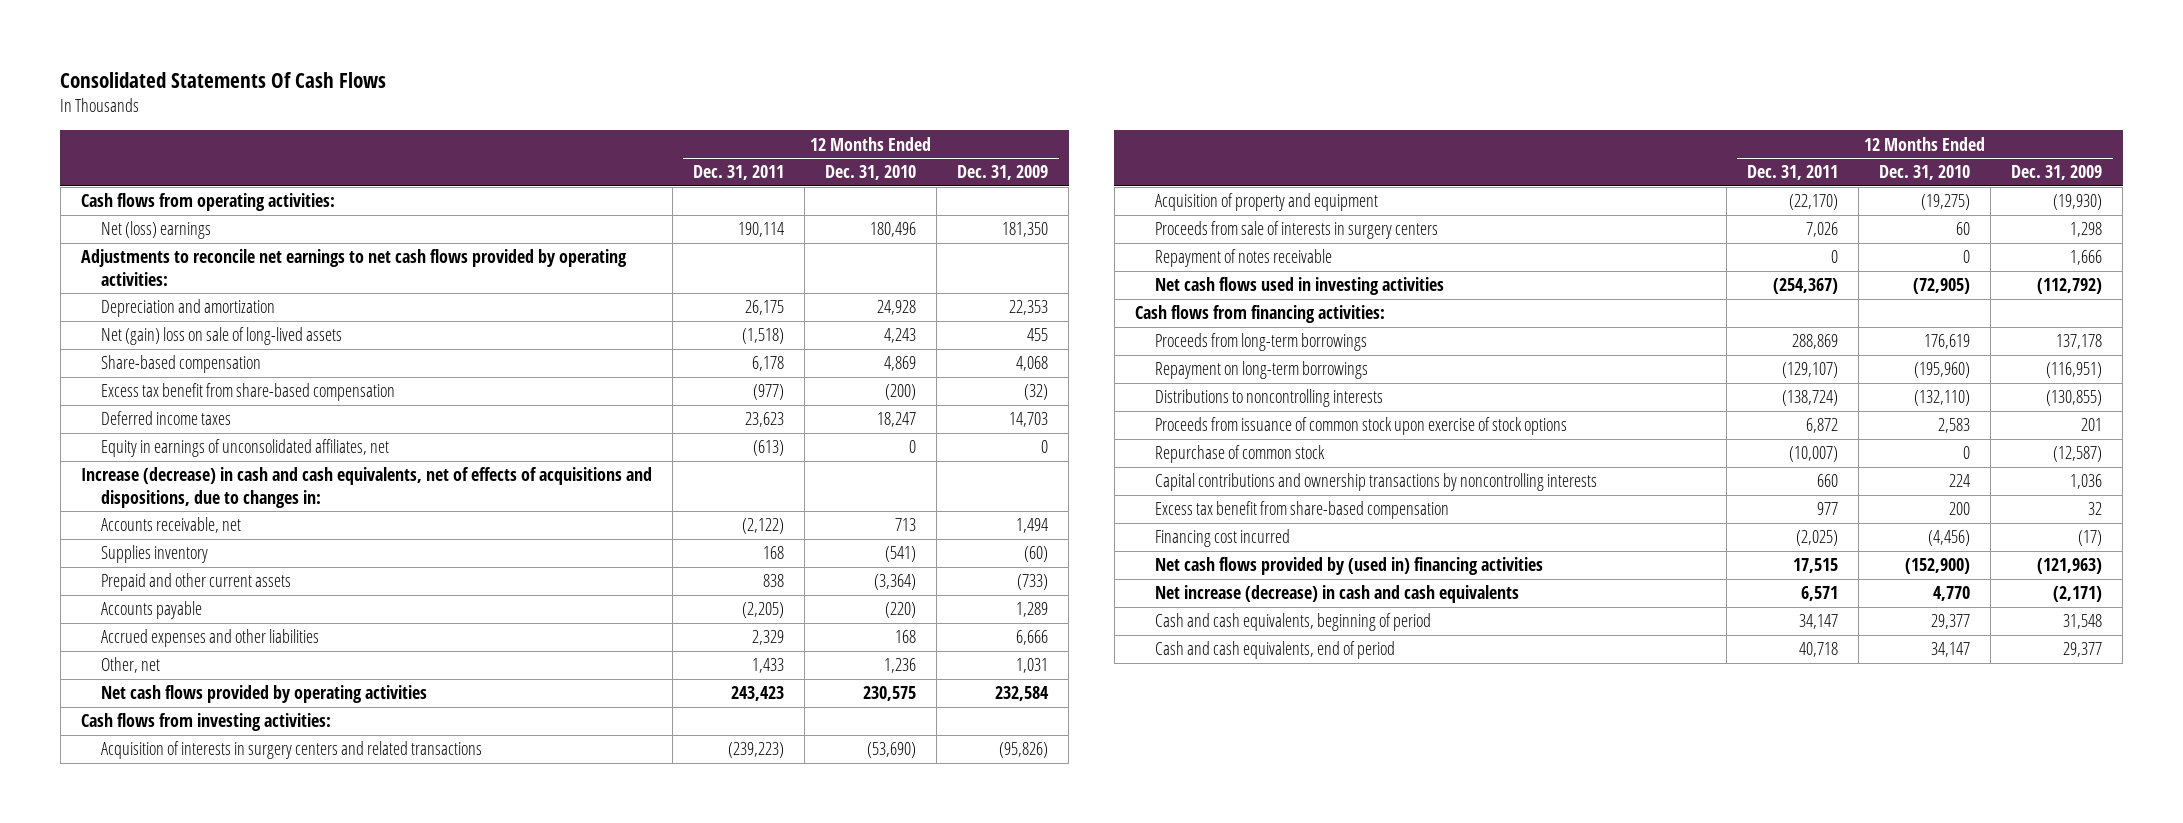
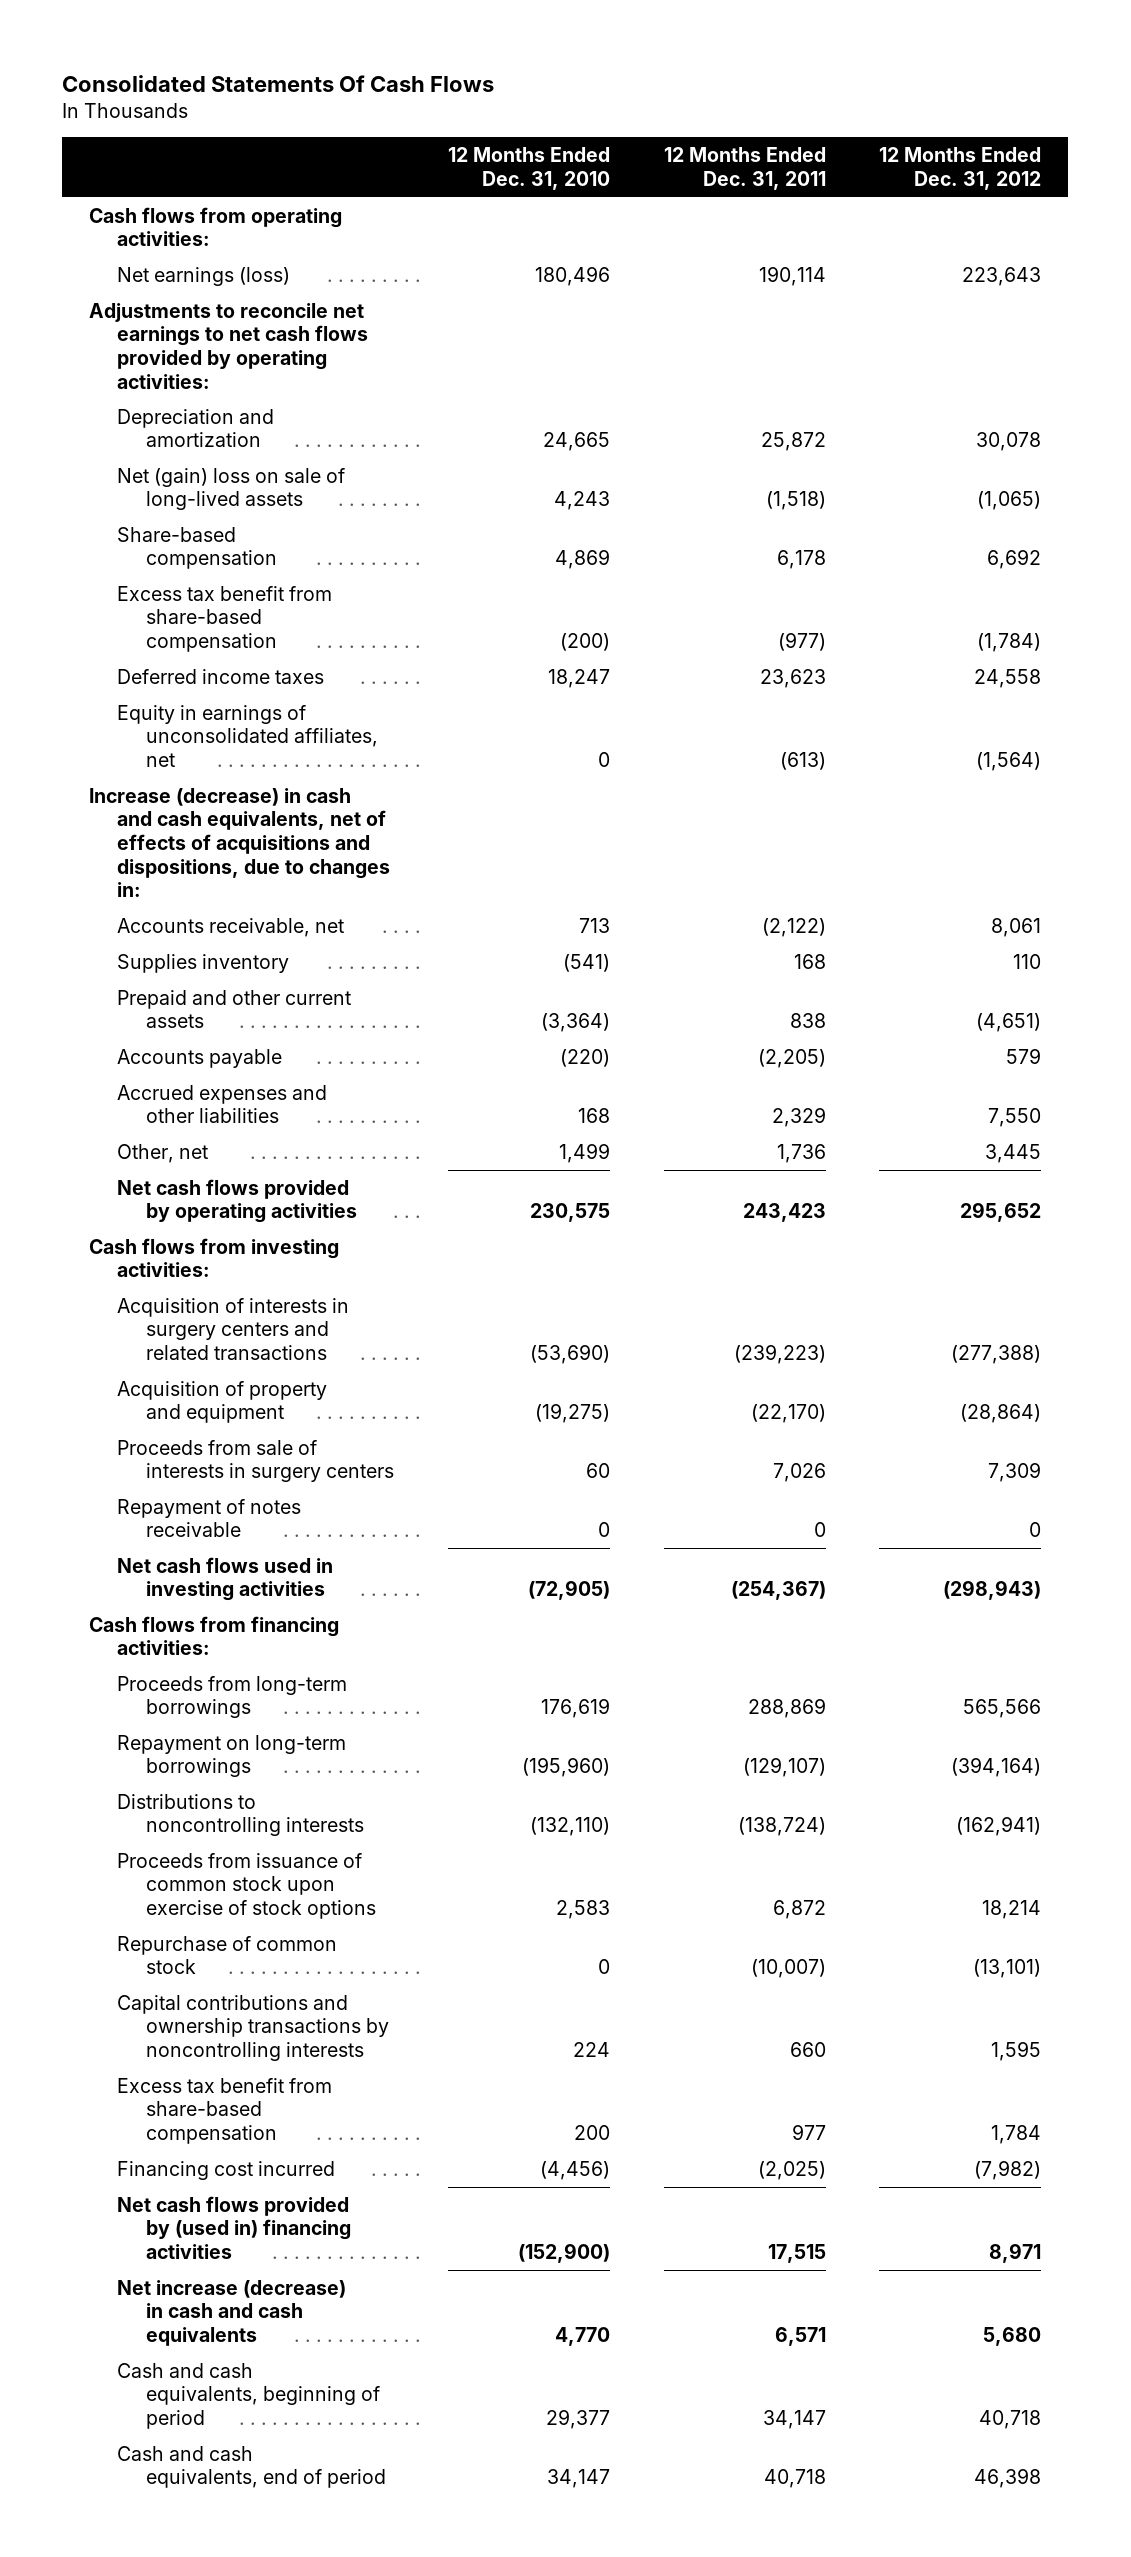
- | 12 Months Ended Dec. 31, 2011 | 12 Months Ended Dec. 31, 2010 | 12 Months Ended Dec. 31, 2009
+ | 12 Months Ended Dec. 31, 2010 | 12 Months Ended Dec. 31, 2011 | 12 Months Ended Dec. 31, 2012
- Net (loss) earnings | 190,114 | 180,496 | 181,350
+ Net earnings (loss) | 180,496 | 190,114 | 223,643
- Depreciation and amortization | 26,175 | 24,928 | 22,353
+ Depreciation and amortization | 24,665 | 25,872 | 30,078
- Other, net | 1,433 | 1,236 | 1,031
+ Other, net | 1,499 | 1,736 | 3,445

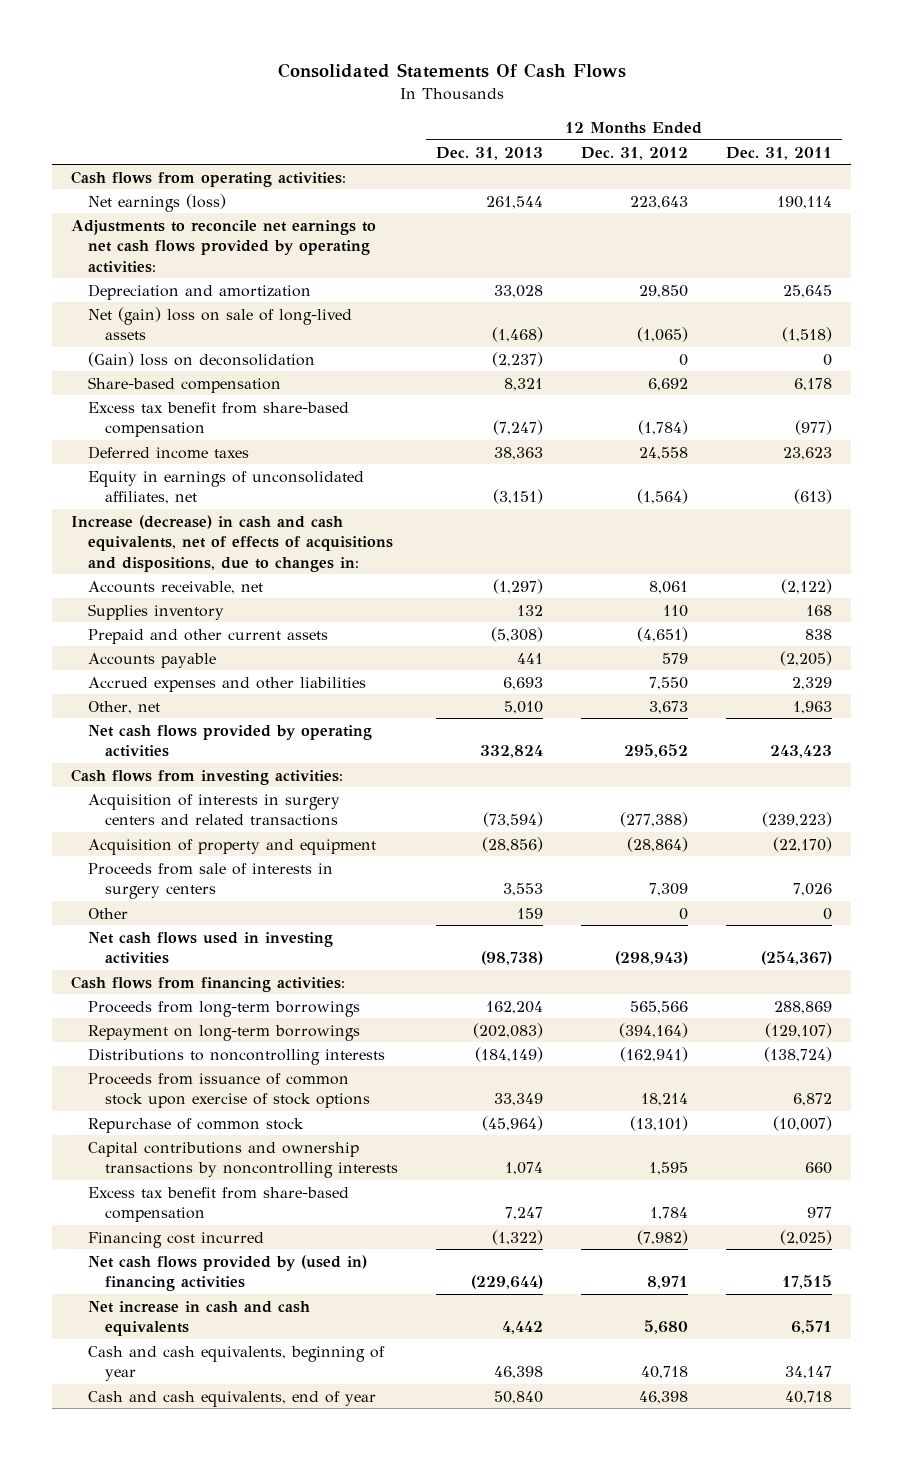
- | 12 Months Ended Dec. 31, 2010 | 12 Months Ended Dec. 31, 2011 | 12 Months Ended Dec. 31, 2012
+ | 12 Months Ended Dec. 31, 2013 | 12 Months Ended Dec. 31, 2012 | 12 Months Ended Dec. 31, 2011
- Depreciation and amortization | 24,665 | 25,872 | 30,078
+ Depreciation and amortization | 33,028 | 29,850 | 25,645
+ (Gain) loss on deconsolidation | (2,237) | 0 | 0
- Other, net | 1,499 | 1,736 | 3,445
+ Other, net | 5,010 | 3,673 | 1,963
- Repayment of notes receivable | 0 | 0 | 0
+ Other | 159 | 0 | 0
- Net increase (decrease) in cash and cash equivalents | 4,770 | 6,571 | 5,680
- Cash and cash equivalents, beginning of period | 29,377 | 34,147 | 40,718
- Cash and cash equivalents, end of period | 34,147 | 40,718 | 46,398
+ Net increase in cash and cash equivalents | 4,442 | 5,680 | 6,571
+ Cash and cash equivalents, beginning of year | 46,398 | 40,718 | 34,147
+ Cash and cash equivalents, end of year | 50,840 | 46,398 | 40,718

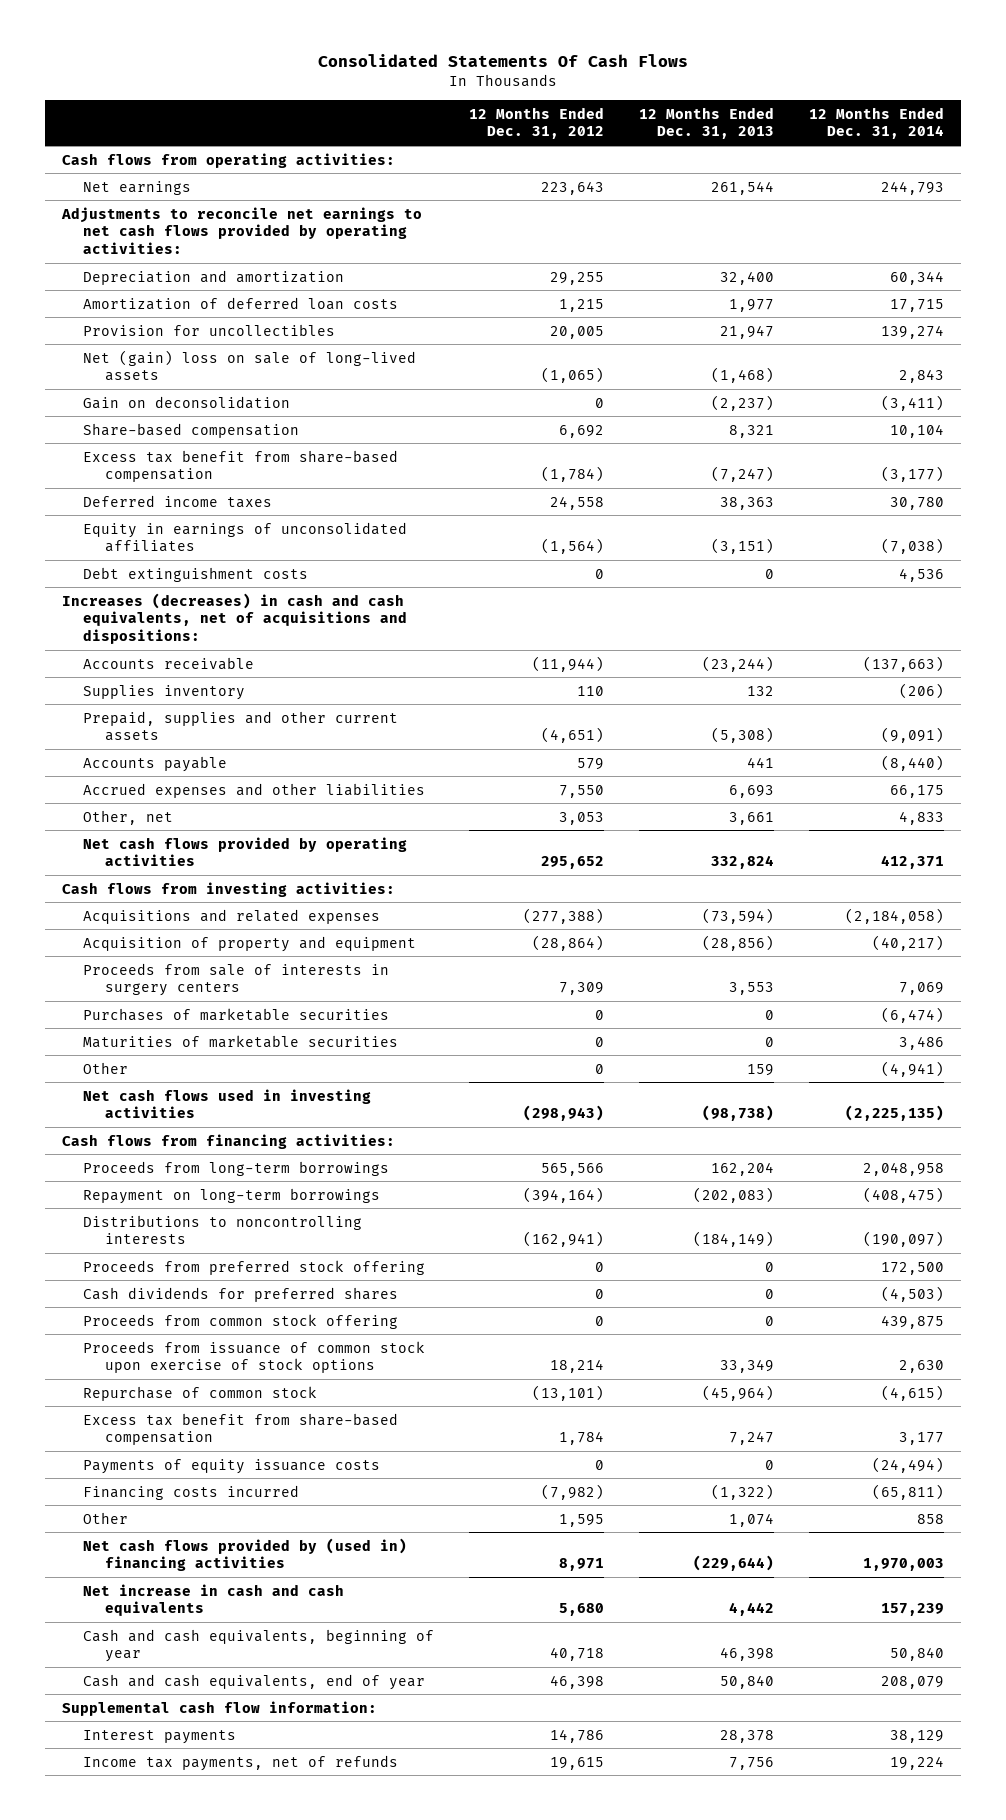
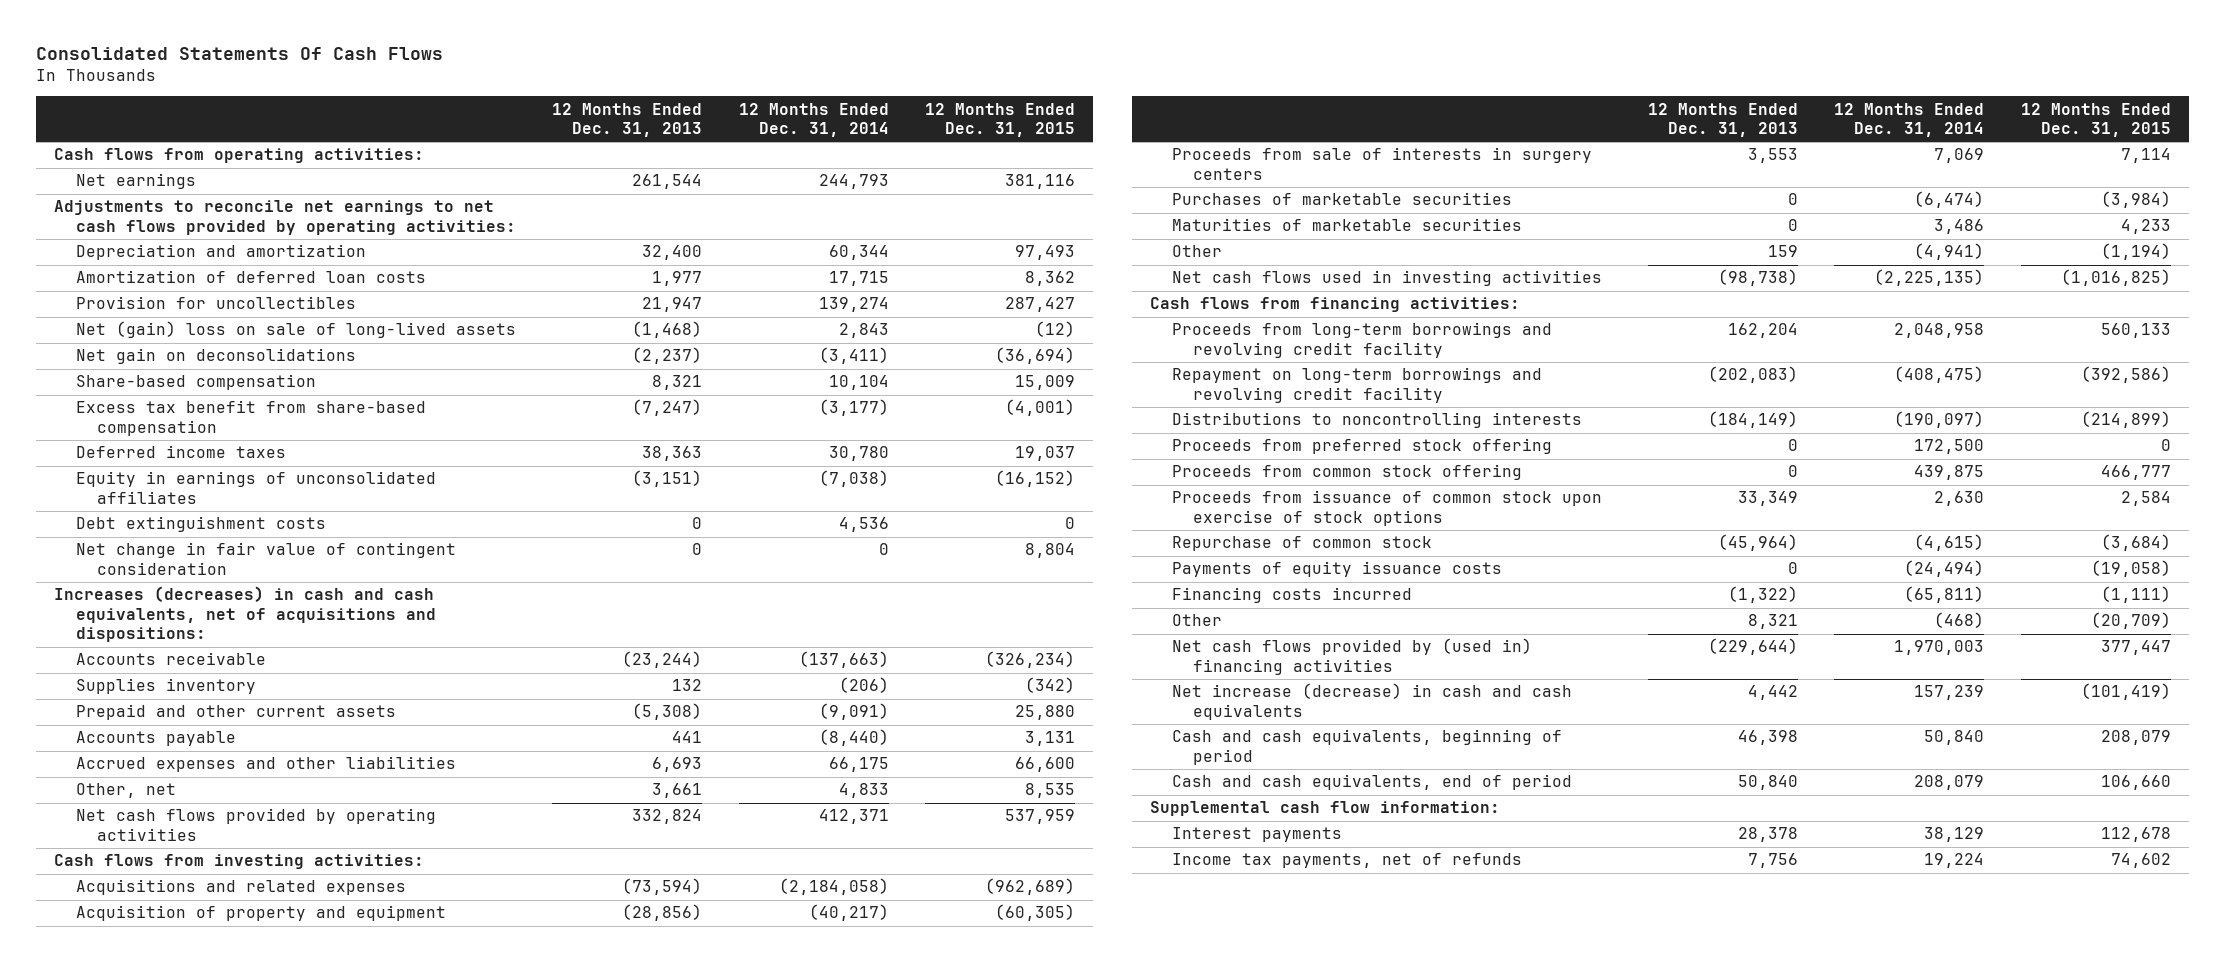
- | 12 Months Ended Dec. 31, 2012 | 12 Months Ended Dec. 31, 2013 | 12 Months Ended Dec. 31, 2014
+ | 12 Months Ended Dec. 31, 2013 | 12 Months Ended Dec. 31, 2014 | 12 Months Ended Dec. 31, 2015
- Gain on deconsolidation | 0 | (2,237) | (3,411)
+ Net gain on deconsolidations | (2,237) | (3,411) | (36,694)
+ Net change in fair value of contingent consideration | 0 | 0 | 8,804
- Prepaid, supplies and other current assets | (4,651) | (5,308) | (9,091)
+ Prepaid and other current assets | (5,308) | (9,091) | 25,880
- Proceeds from long-term borrowings | 565,566 | 162,204 | 2,048,958
- Repayment on long-term borrowings | (394,164) | (202,083) | (408,475)
+ Proceeds from long-term borrowings and revolving credit facility | 162,204 | 2,048,958 | 560,133
+ Repayment on long-term borrowings and revolving credit facility | (202,083) | (408,475) | (392,586)
- Cash dividends for preferred shares | 0 | 0 | (4,503)
- Excess tax benefit from share-based compensation | 1,784 | 7,247 | 3,177
- Other | 1,595 | 1,074 | 858
+ Other | 8,321 | (468) | (20,709)
- Net increase in cash and cash equivalents | 5,680 | 4,442 | 157,239
- Cash and cash equivalents, beginning of year | 40,718 | 46,398 | 50,840
- Cash and cash equivalents, end of year | 46,398 | 50,840 | 208,079
+ Net increase (decrease) in cash and cash equivalents | 4,442 | 157,239 | (101,419)
+ Cash and cash equivalents, beginning of period | 46,398 | 50,840 | 208,079
+ Cash and cash equivalents, end of period | 50,840 | 208,079 | 106,660

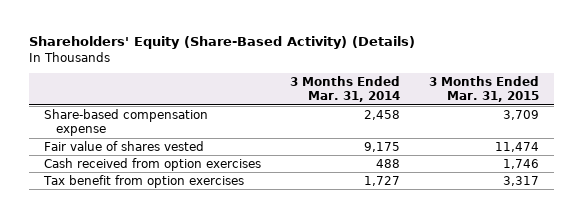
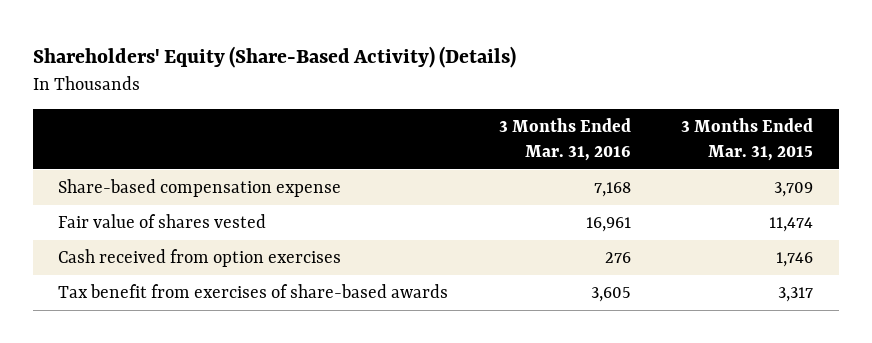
- | 3 Months Ended Mar. 31, 2014 | 3 Months Ended Mar. 31, 2015
+ | 3 Months Ended Mar. 31, 2016 | 3 Months Ended Mar. 31, 2015
- Tax benefit from option exercises | 1,727 | 3,317
+ Tax benefit from exercises of share-based awards | 3,605 | 3,317

